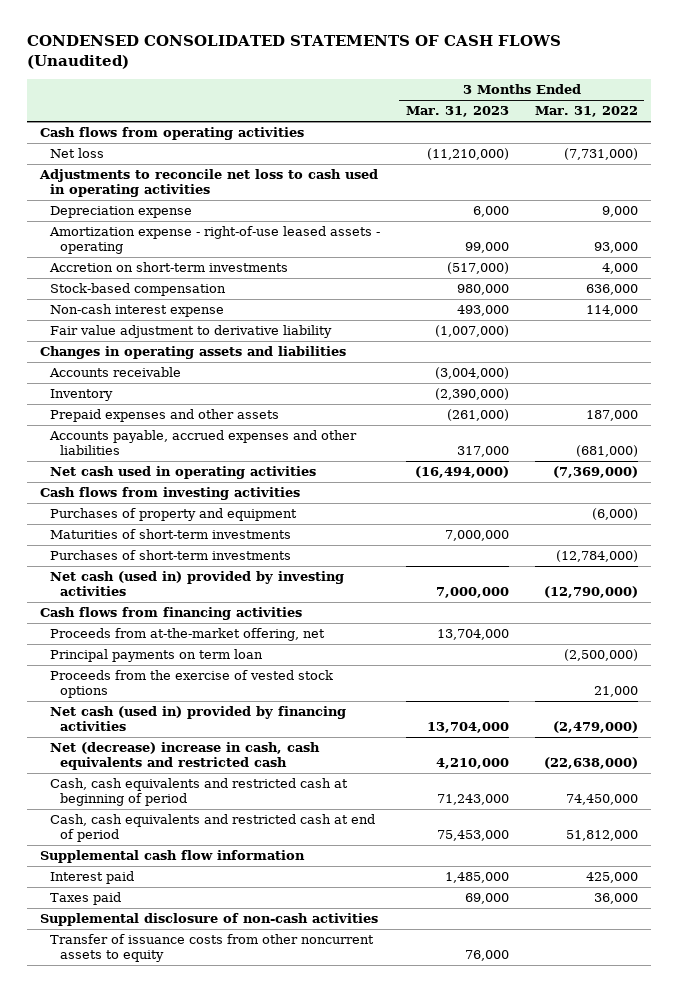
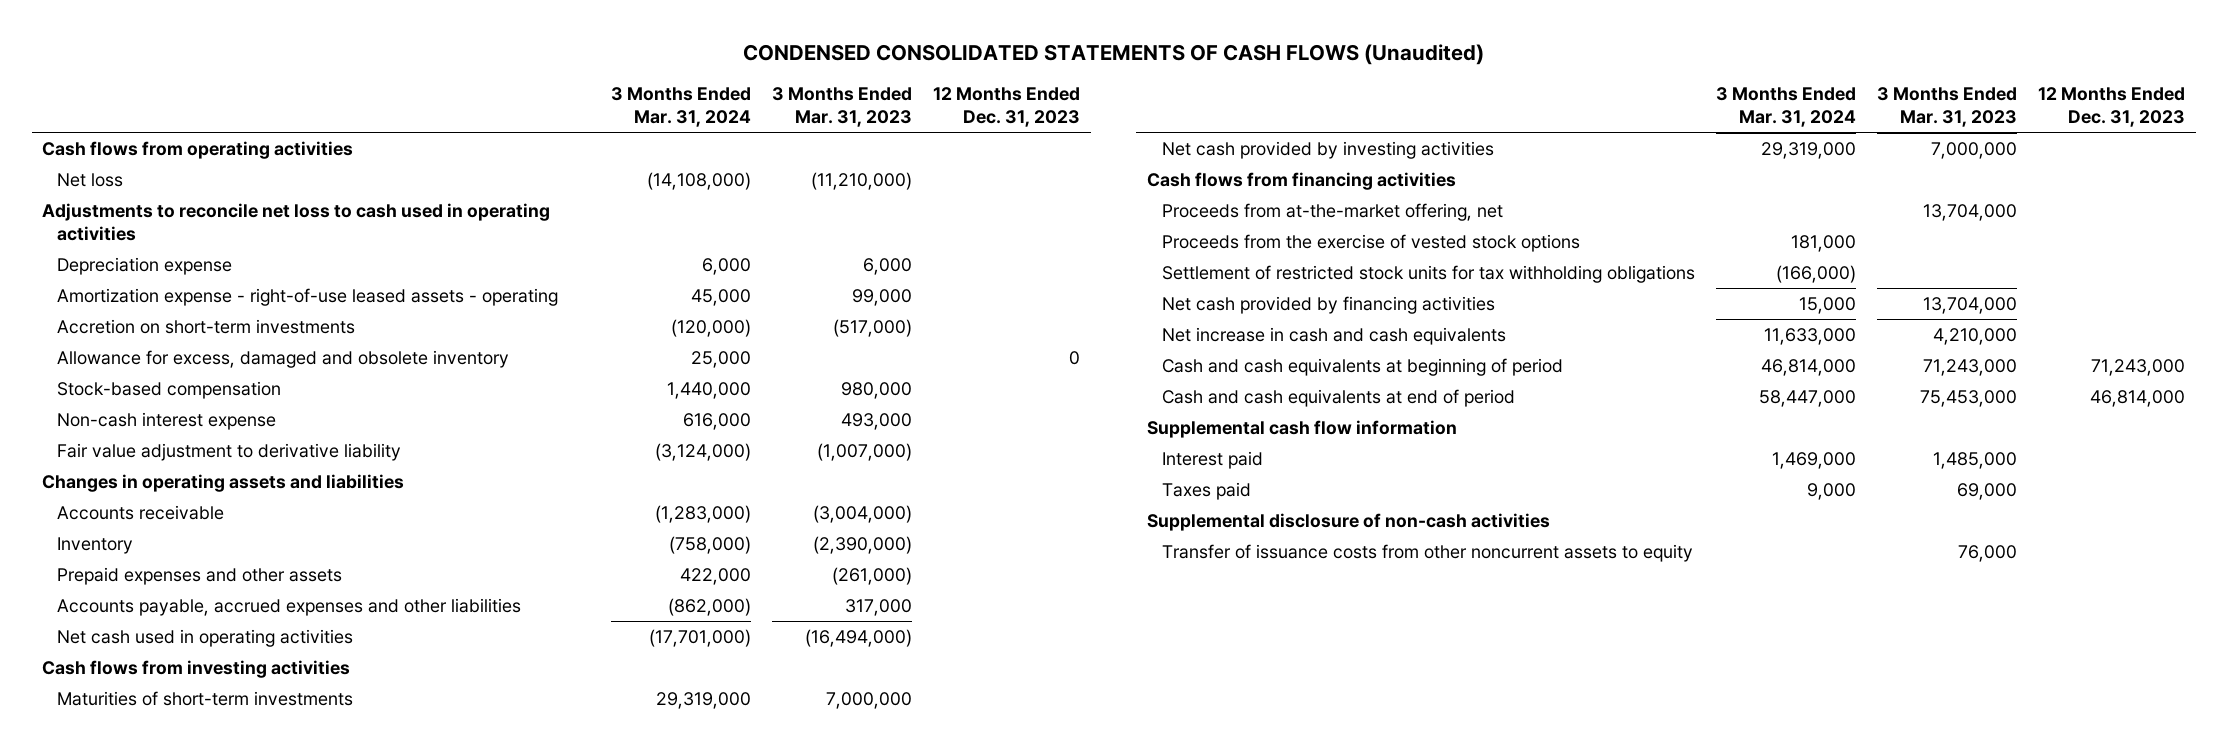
- | 3 Months Ended Mar. 31, 2023 | 3 Months Ended Mar. 31, 2022
+ | 3 Months Ended Mar. 31, 2024 | 3 Months Ended Mar. 31, 2023 | 12 Months Ended Dec. 31, 2023
+ Allowance for excess, damaged and obsolete inventory | 25,000 | | 0
- Purchases of property and equipment | | (6,000)
- Purchases of short-term investments | | (12,784,000)
- Net cash (used in) provided by investing activities | 7,000,000 | (12,790,000)
+ Net cash provided by investing activities | 29,319,000 | 7,000,000 |
- Principal payments on term loan | | (2,500,000)
- Net cash (used in) provided by financing activities | 13,704,000 | (2,479,000)
- Net (decrease) increase in cash, cash equivalents and restricted cash | 4,210,000 | (22,638,000)
- Cash, cash equivalents and restricted cash at beginning of period | 71,243,000 | 74,450,000
- Cash, cash equivalents and restricted cash at end of period | 75,453,000 | 51,812,000
+ Settlement of restricted stock units for tax withholding obligations | (166,000) | |
+ Net cash provided by financing activities | 15,000 | 13,704,000 |
+ Net increase in cash and cash equivalents | 11,633,000 | 4,210,000 |
+ Cash and cash equivalents at beginning of period | 46,814,000 | 71,243,000 | 71,243,000
+ Cash and cash equivalents at end of period | 58,447,000 | 75,453,000 | 46,814,000

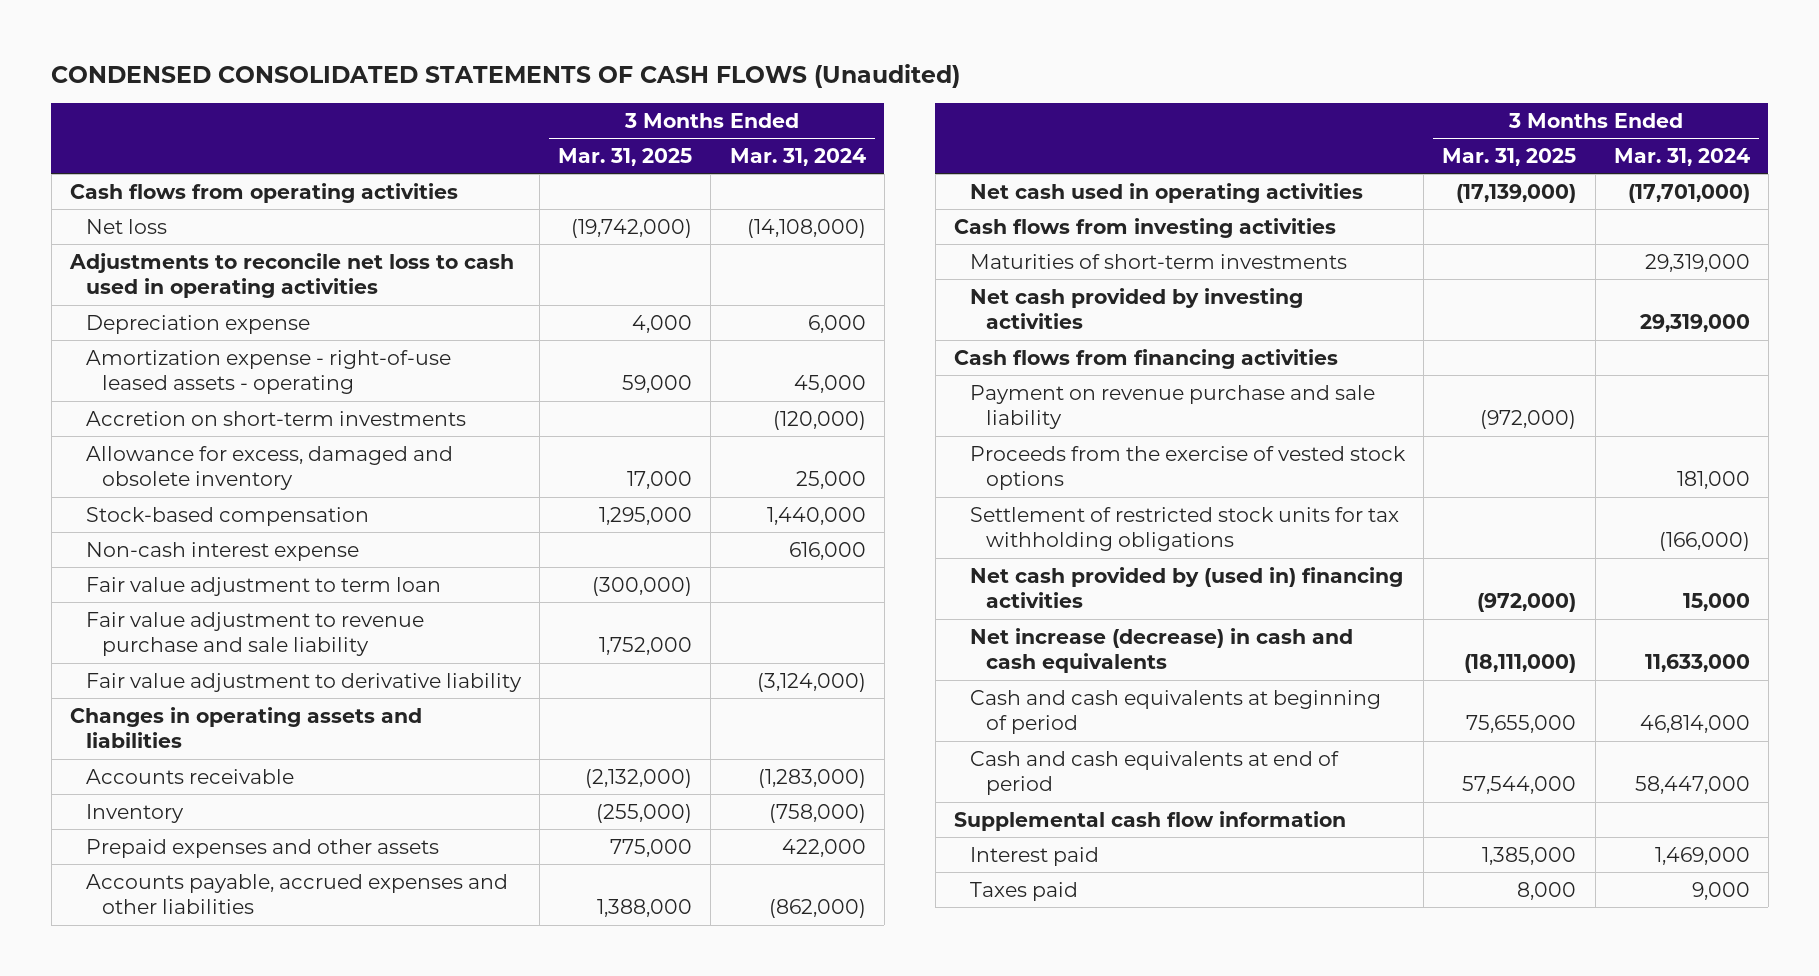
- | 3 Months Ended Mar. 31, 2024 | 3 Months Ended Mar. 31, 2023 | 12 Months Ended Dec. 31, 2023
+ | 3 Months Ended Mar. 31, 2025 | 3 Months Ended Mar. 31, 2024
+ Fair value adjustment to term loan | (300,000) |
+ Fair value adjustment to revenue purchase and sale liability | 1,752,000 |
- Proceeds from at-the-market offering, net | | 13,704,000 |
+ Payment on revenue purchase and sale liability | (972,000) |
- Net cash provided by financing activities | 15,000 | 13,704,000 |
- Net increase in cash and cash equivalents | 11,633,000 | 4,210,000 |
+ Net cash provided by (used in) financing activities | (972,000) | 15,000
+ Net increase (decrease) in cash and cash equivalents | (18,111,000) | 11,633,000
- Supplemental disclosure of non-cash activities
- Transfer of issuance costs from other noncurrent assets to equity | | 76,000 |

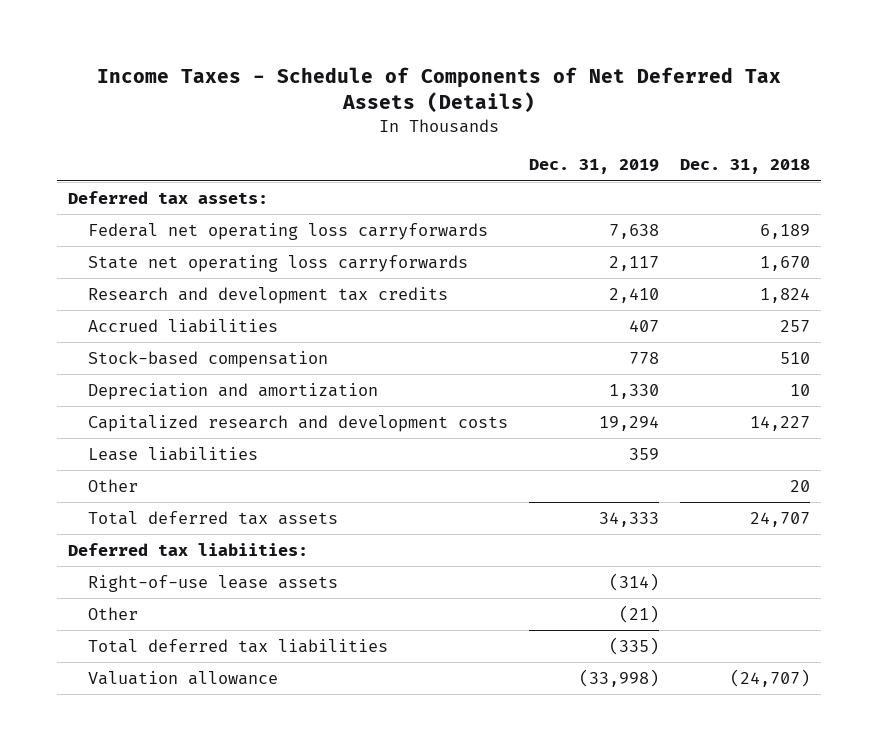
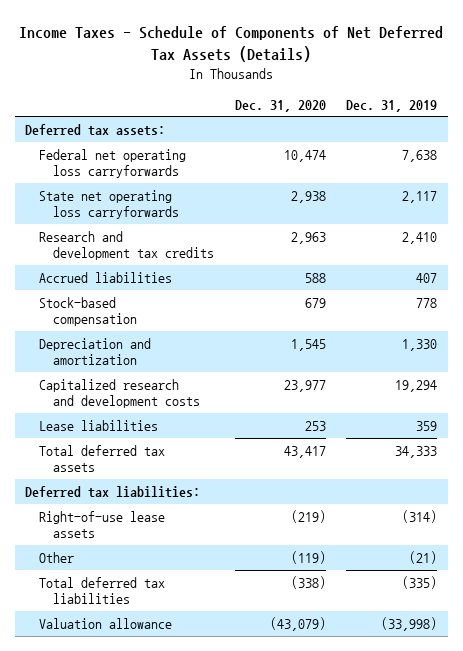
- | Dec. 31, 2019 | Dec. 31, 2018
+ | Dec. 31, 2020 | Dec. 31, 2019
- Other | | 20
- Deferred tax liabiities:
+ Deferred tax liabilities:

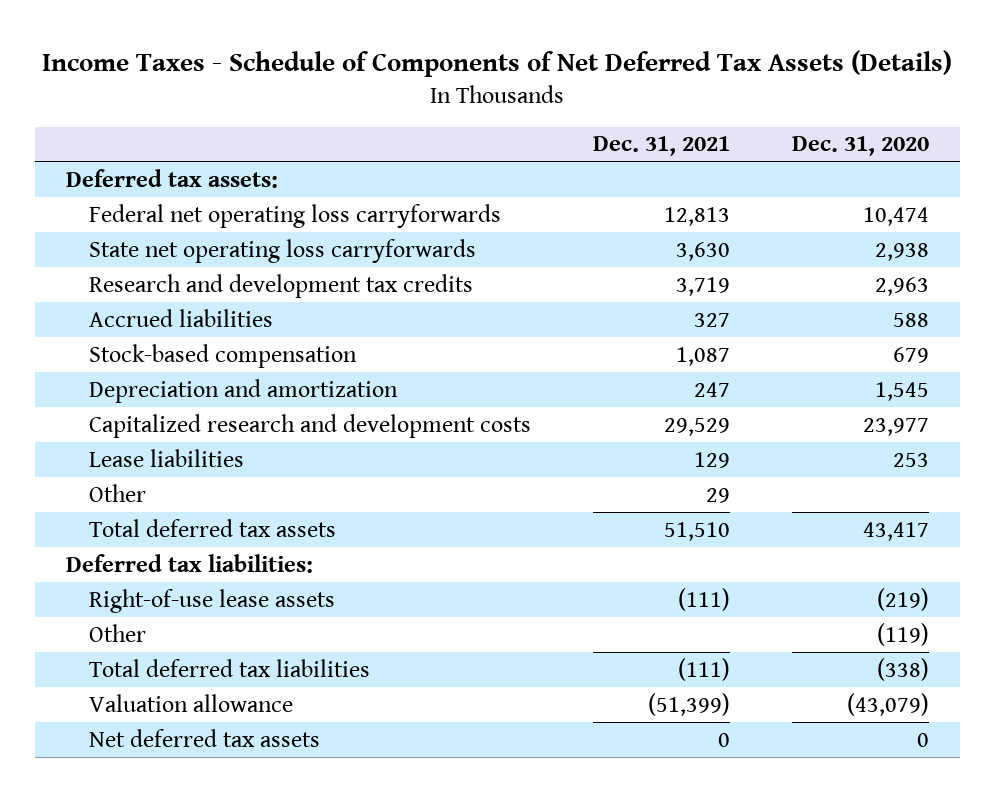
- | Dec. 31, 2020 | Dec. 31, 2019
+ | Dec. 31, 2021 | Dec. 31, 2020
+ Other | 29 |
+ Net deferred tax assets | 0 | 0

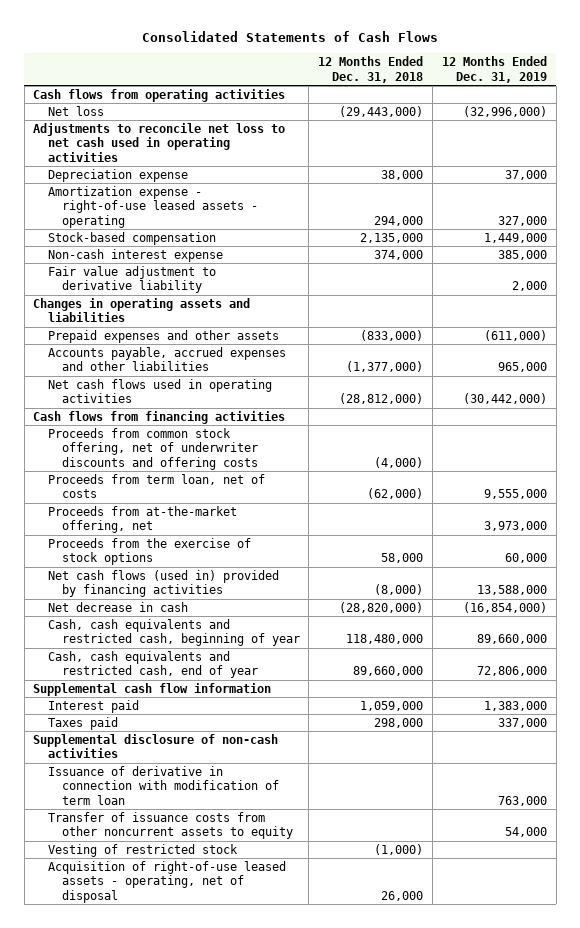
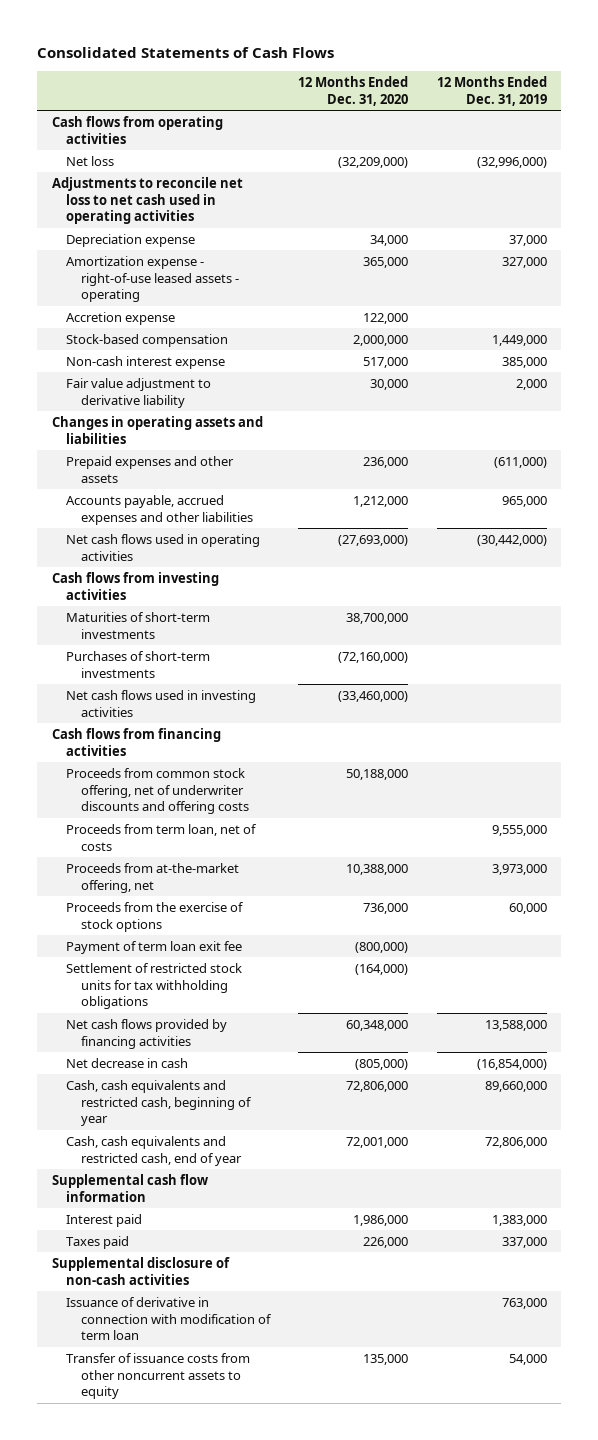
- | 12 Months Ended Dec. 31, 2018 | 12 Months Ended Dec. 31, 2019
+ | 12 Months Ended Dec. 31, 2020 | 12 Months Ended Dec. 31, 2019
+ Accretion expense | 122,000 |
+ Cash flows from investing activities
+ Maturities of short-term investments | 38,700,000 |
+ Purchases of short-term investments | (72,160,000) |
+ Net cash flows used in investing activities | (33,460,000) |
- Net cash flows (used in) provided by financing activities | (8,000) | 13,588,000
+ Payment of term loan exit fee | (800,000) |
+ Settlement of restricted stock units for tax withholding obligations | (164,000) |
+ Net cash flows provided by financing activities | 60,348,000 | 13,588,000
- Vesting of restricted stock | (1,000) |
- Acquisition of right-of-use leased assets - operating, net of disposal | 26,000 |

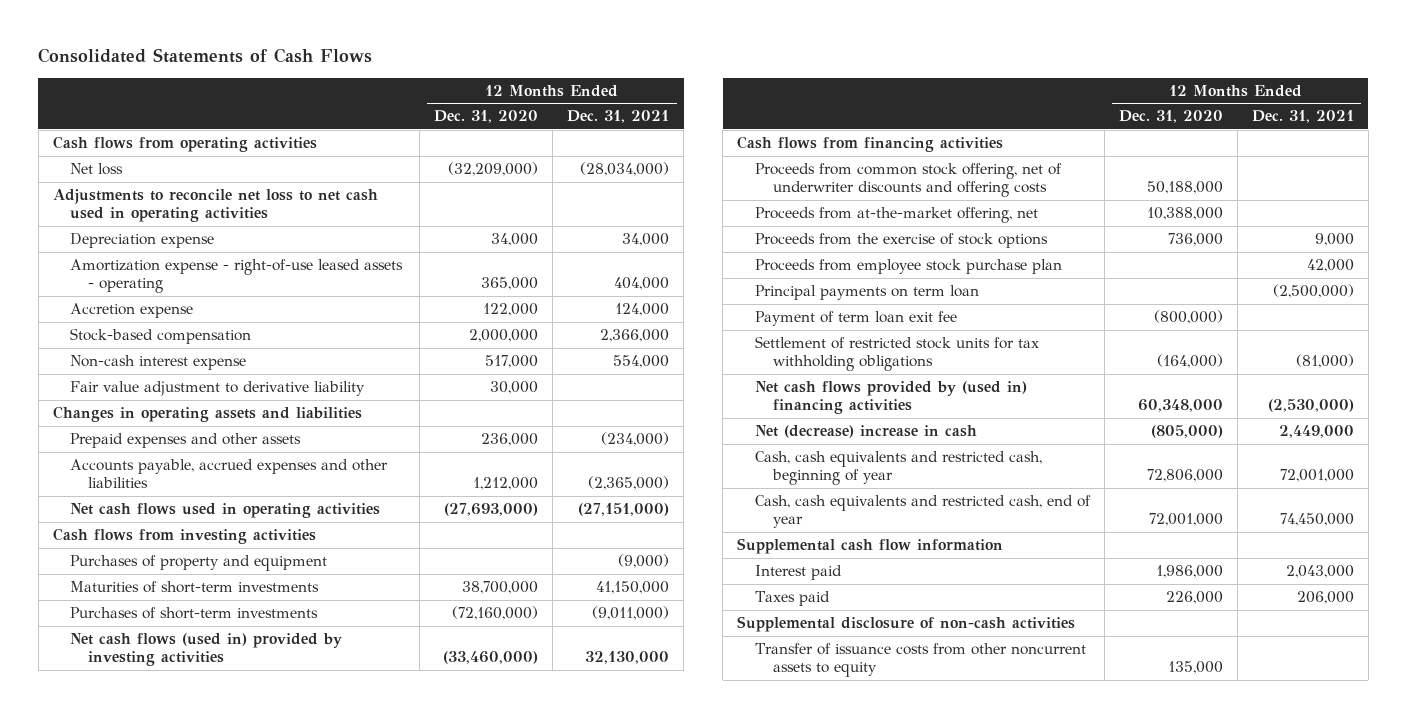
- | 12 Months Ended Dec. 31, 2020 | 12 Months Ended Dec. 31, 2019
+ | 12 Months Ended Dec. 31, 2020 | 12 Months Ended Dec. 31, 2021
+ Purchases of property and equipment | | (9,000)
- Net cash flows used in investing activities | (33,460,000) |
+ Net cash flows (used in) provided by investing activities | (33,460,000) | 32,130,000
- Proceeds from term loan, net of costs | | 9,555,000
+ Proceeds from employee stock purchase plan | | 42,000
+ Principal payments on term loan | | (2,500,000)
- Net cash flows provided by financing activities | 60,348,000 | 13,588,000
- Net decrease in cash | (805,000) | (16,854,000)
+ Net cash flows provided by (used in) financing activities | 60,348,000 | (2,530,000)
+ Net (decrease) increase in cash | (805,000) | 2,449,000
- Issuance of derivative in connection with modification of term loan | | 763,000

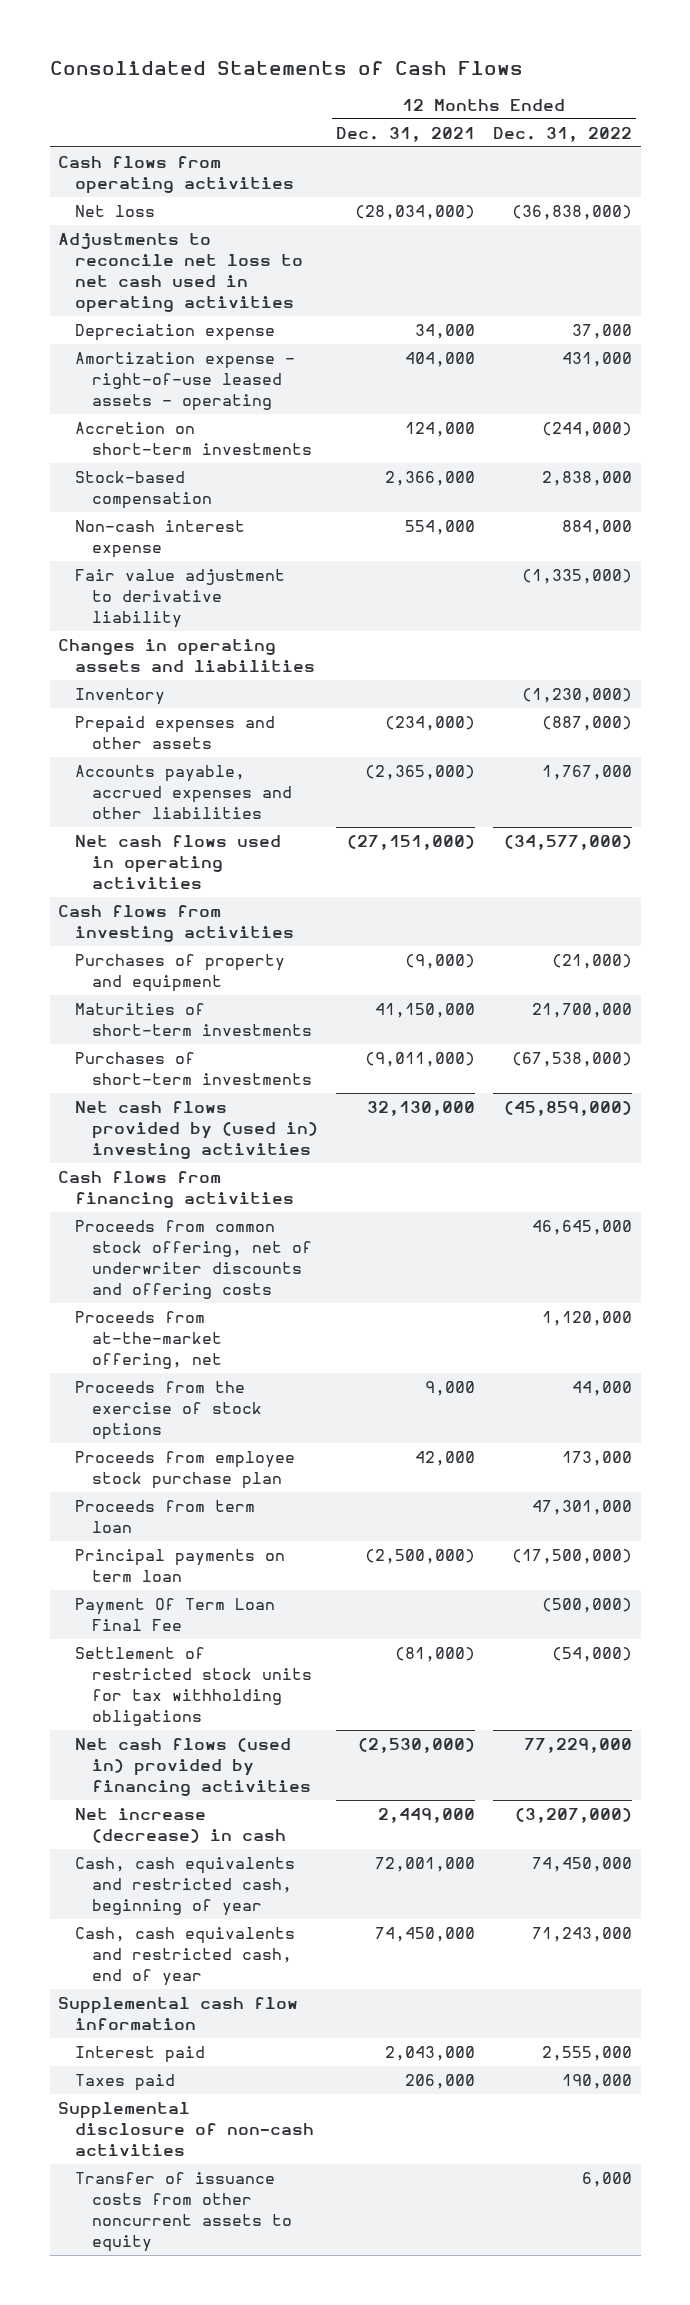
- | 12 Months Ended Dec. 31, 2020 | 12 Months Ended Dec. 31, 2021
+ | 12 Months Ended Dec. 31, 2021 | 12 Months Ended Dec. 31, 2022
- Accretion expense | 122,000 | 124,000
+ Accretion on short-term investments | 124,000 | (244,000)
+ Inventory | | (1,230,000)
- Net cash flows (used in) provided by investing activities | (33,460,000) | 32,130,000
+ Net cash flows provided by (used in) investing activities | 32,130,000 | (45,859,000)
+ Proceeds from term loan | | 47,301,000
- Payment of term loan exit fee | (800,000) |
+ Payment Of Term Loan Final Fee | | (500,000)
- Net cash flows provided by (used in) financing activities | 60,348,000 | (2,530,000)
- Net (decrease) increase in cash | (805,000) | 2,449,000
+ Net cash flows (used in) provided by financing activities | (2,530,000) | 77,229,000
+ Net increase (decrease) in cash | 2,449,000 | (3,207,000)

